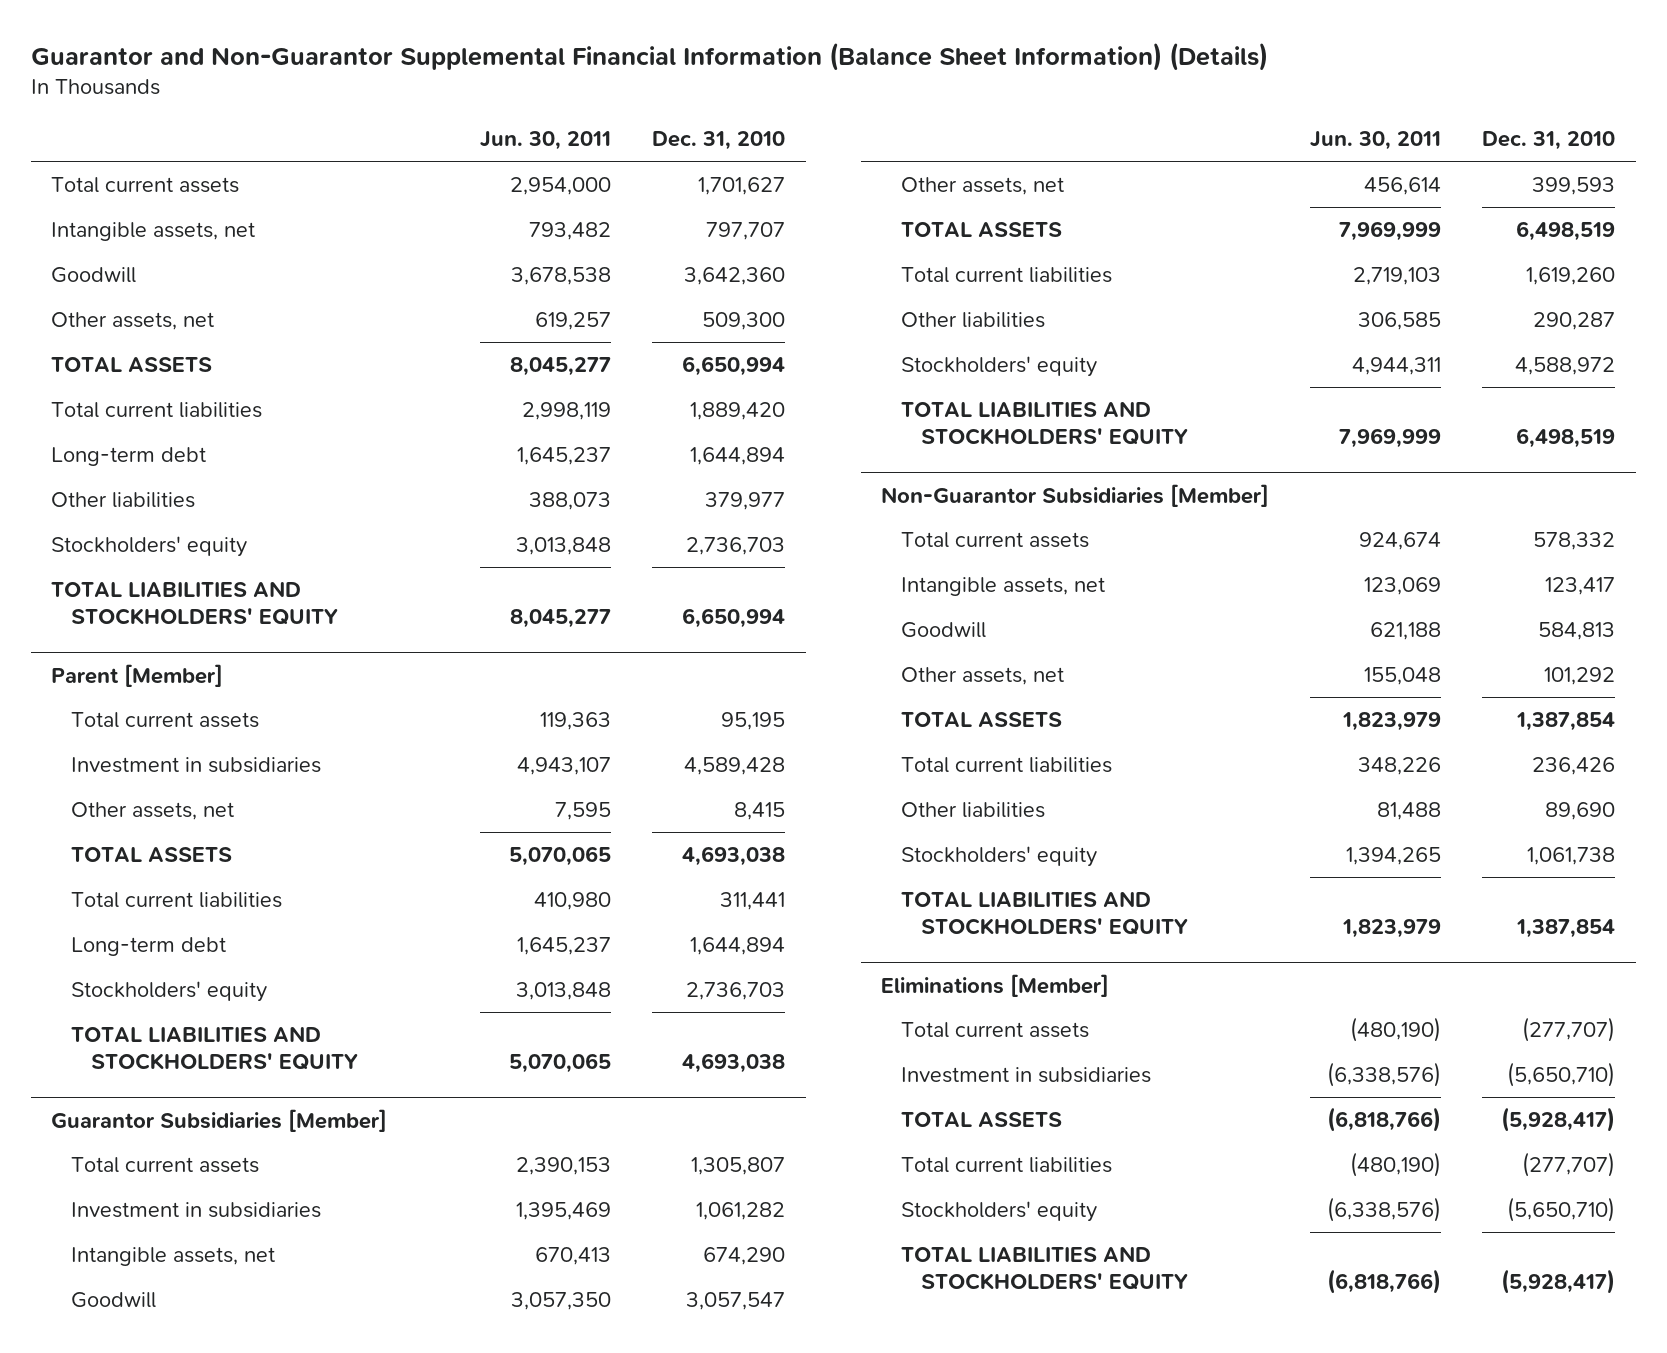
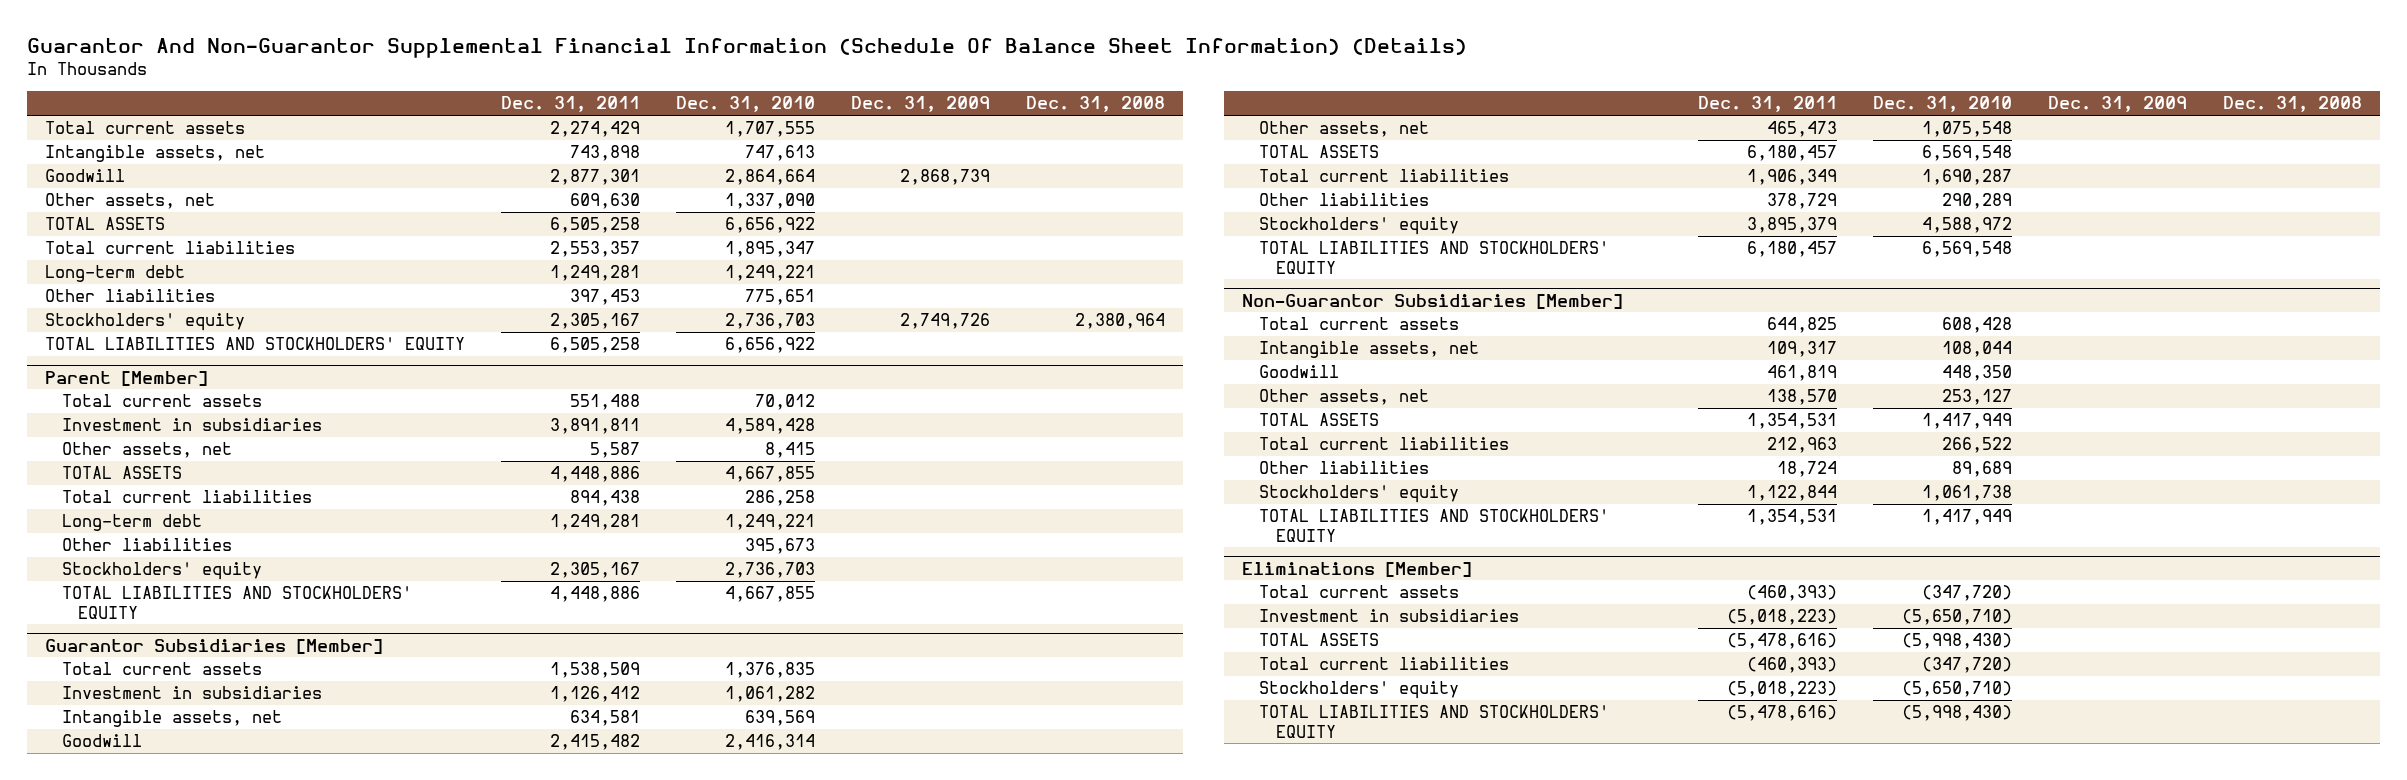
- Guarantor and Non-Guarantor Supplemental Financial Information (Balance Sheet Information) (Details)
+ Guarantor And Non-Guarantor Supplemental Financial Information (Schedule Of Balance Sheet Information) (Details)
- | Jun. 30, 2011 | Dec. 31, 2010
+ | Dec. 31, 2011 | Dec. 31, 2010 | Dec. 31, 2009 | Dec. 31, 2008
- Total current assets | 2,954,000 | 1,701,627
- Intangible assets, net | 793,482 | 797,707
- Goodwill | 3,678,538 | 3,642,360
- Other assets, net | 619,257 | 509,300
- TOTAL ASSETS | 8,045,277 | 6,650,994
- Total current liabilities | 2,998,119 | 1,889,420
- Long-term debt | 1,645,237 | 1,644,894
- Other liabilities | 388,073 | 379,977
+ Total current assets | 2,274,429 | 1,707,555 | |
+ Intangible assets, net | 743,898 | 747,613 | |
+ Goodwill | 2,877,301 | 2,864,664 | 2,868,739 |
+ Other assets, net | 609,630 | 1,337,090 | |
+ TOTAL ASSETS | 6,505,258 | 6,656,922 | |
+ Total current liabilities | 2,553,357 | 1,895,347 | |
+ Long-term debt | 1,249,281 | 1,249,221 | |
+ Other liabilities | 397,453 | 775,651 | |
- TOTAL LIABILITIES AND STOCKHOLDERS' EQUITY | 8,045,277 | 6,650,994
+ TOTAL LIABILITIES AND STOCKHOLDERS' EQUITY | 6,505,258 | 6,656,922 | |
@ Parent [Member]
- Total current assets | 119,363 | 95,195
+ Total current assets | 551,488 | 70,012 | |
- TOTAL ASSETS | 5,070,065 | 4,693,038
- Total current liabilities | 410,980 | 311,441
- Long-term debt | 1,645,237 | 1,644,894
+ TOTAL ASSETS | 4,448,886 | 4,667,855 | |
+ Total current liabilities | 894,438 | 286,258 | |
+ Long-term debt | 1,249,281 | 1,249,221 | |
+ Other liabilities | | 395,673 | |
- TOTAL LIABILITIES AND STOCKHOLDERS' EQUITY | 5,070,065 | 4,693,038
+ TOTAL LIABILITIES AND STOCKHOLDERS' EQUITY | 4,448,886 | 4,667,855 | |
@ Guarantor Subsidiaries [Member]
- Total current assets | 2,390,153 | 1,305,807
+ Total current assets | 1,538,509 | 1,376,835 | |
- Intangible assets, net | 670,413 | 674,290
- Goodwill | 3,057,350 | 3,057,547
- Other assets, net | 456,614 | 399,593
- TOTAL ASSETS | 7,969,999 | 6,498,519
- Total current liabilities | 2,719,103 | 1,619,260
- Other liabilities | 306,585 | 290,287
+ Intangible assets, net | 634,581 | 639,569 | |
+ Goodwill | 2,415,482 | 2,416,314 | |
+ Other assets, net | 465,473 | 1,075,548 | |
+ TOTAL ASSETS | 6,180,457 | 6,569,548 | |
+ Total current liabilities | 1,906,349 | 1,690,287 | |
+ Other liabilities | 378,729 | 290,289 | |
- TOTAL LIABILITIES AND STOCKHOLDERS' EQUITY | 7,969,999 | 6,498,519
+ TOTAL LIABILITIES AND STOCKHOLDERS' EQUITY | 6,180,457 | 6,569,548 | |
@ Non-Guarantor Subsidiaries [Member]
- Total current assets | 924,674 | 578,332
- Intangible assets, net | 123,069 | 123,417
- Goodwill | 621,188 | 584,813
- Other assets, net | 155,048 | 101,292
- TOTAL ASSETS | 1,823,979 | 1,387,854
- Total current liabilities | 348,226 | 236,426
- Other liabilities | 81,488 | 89,690
+ Total current assets | 644,825 | 608,428 | |
+ Intangible assets, net | 109,317 | 108,044 | |
+ Goodwill | 461,819 | 448,350 | |
+ Other assets, net | 138,570 | 253,127 | |
+ TOTAL ASSETS | 1,354,531 | 1,417,949 | |
+ Total current liabilities | 212,963 | 266,522 | |
+ Other liabilities | 18,724 | 89,689 | |
- TOTAL LIABILITIES AND STOCKHOLDERS' EQUITY | 1,823,979 | 1,387,854
+ TOTAL LIABILITIES AND STOCKHOLDERS' EQUITY | 1,354,531 | 1,417,949 | |
@ Eliminations [Member]
- Total current assets | (480,190) | (277,707)
+ Total current assets | (460,393) | (347,720) | |
- TOTAL ASSETS | (6,818,766) | (5,928,417)
- Total current liabilities | (480,190) | (277,707)
+ TOTAL ASSETS | (5,478,616) | (5,998,430) | |
+ Total current liabilities | (460,393) | (347,720) | |
- TOTAL LIABILITIES AND STOCKHOLDERS' EQUITY | (6,818,766) | (5,928,417)
+ TOTAL LIABILITIES AND STOCKHOLDERS' EQUITY | (5,478,616) | (5,998,430) | |

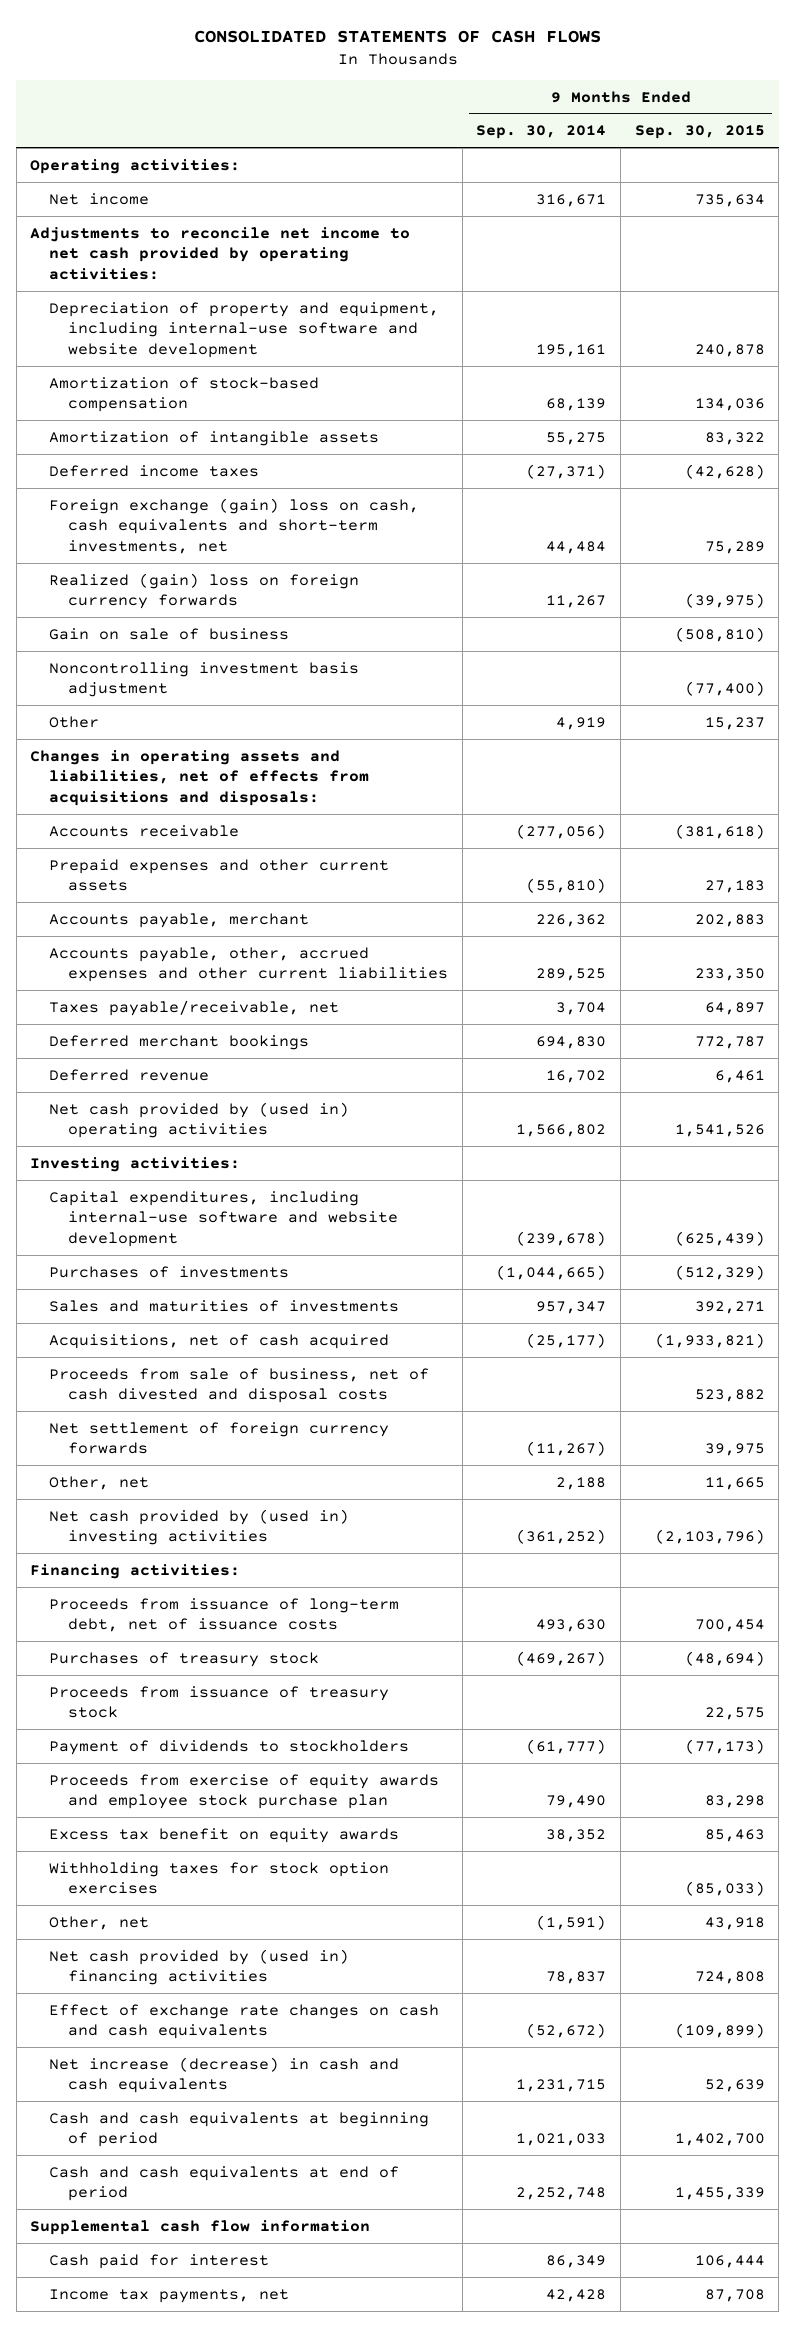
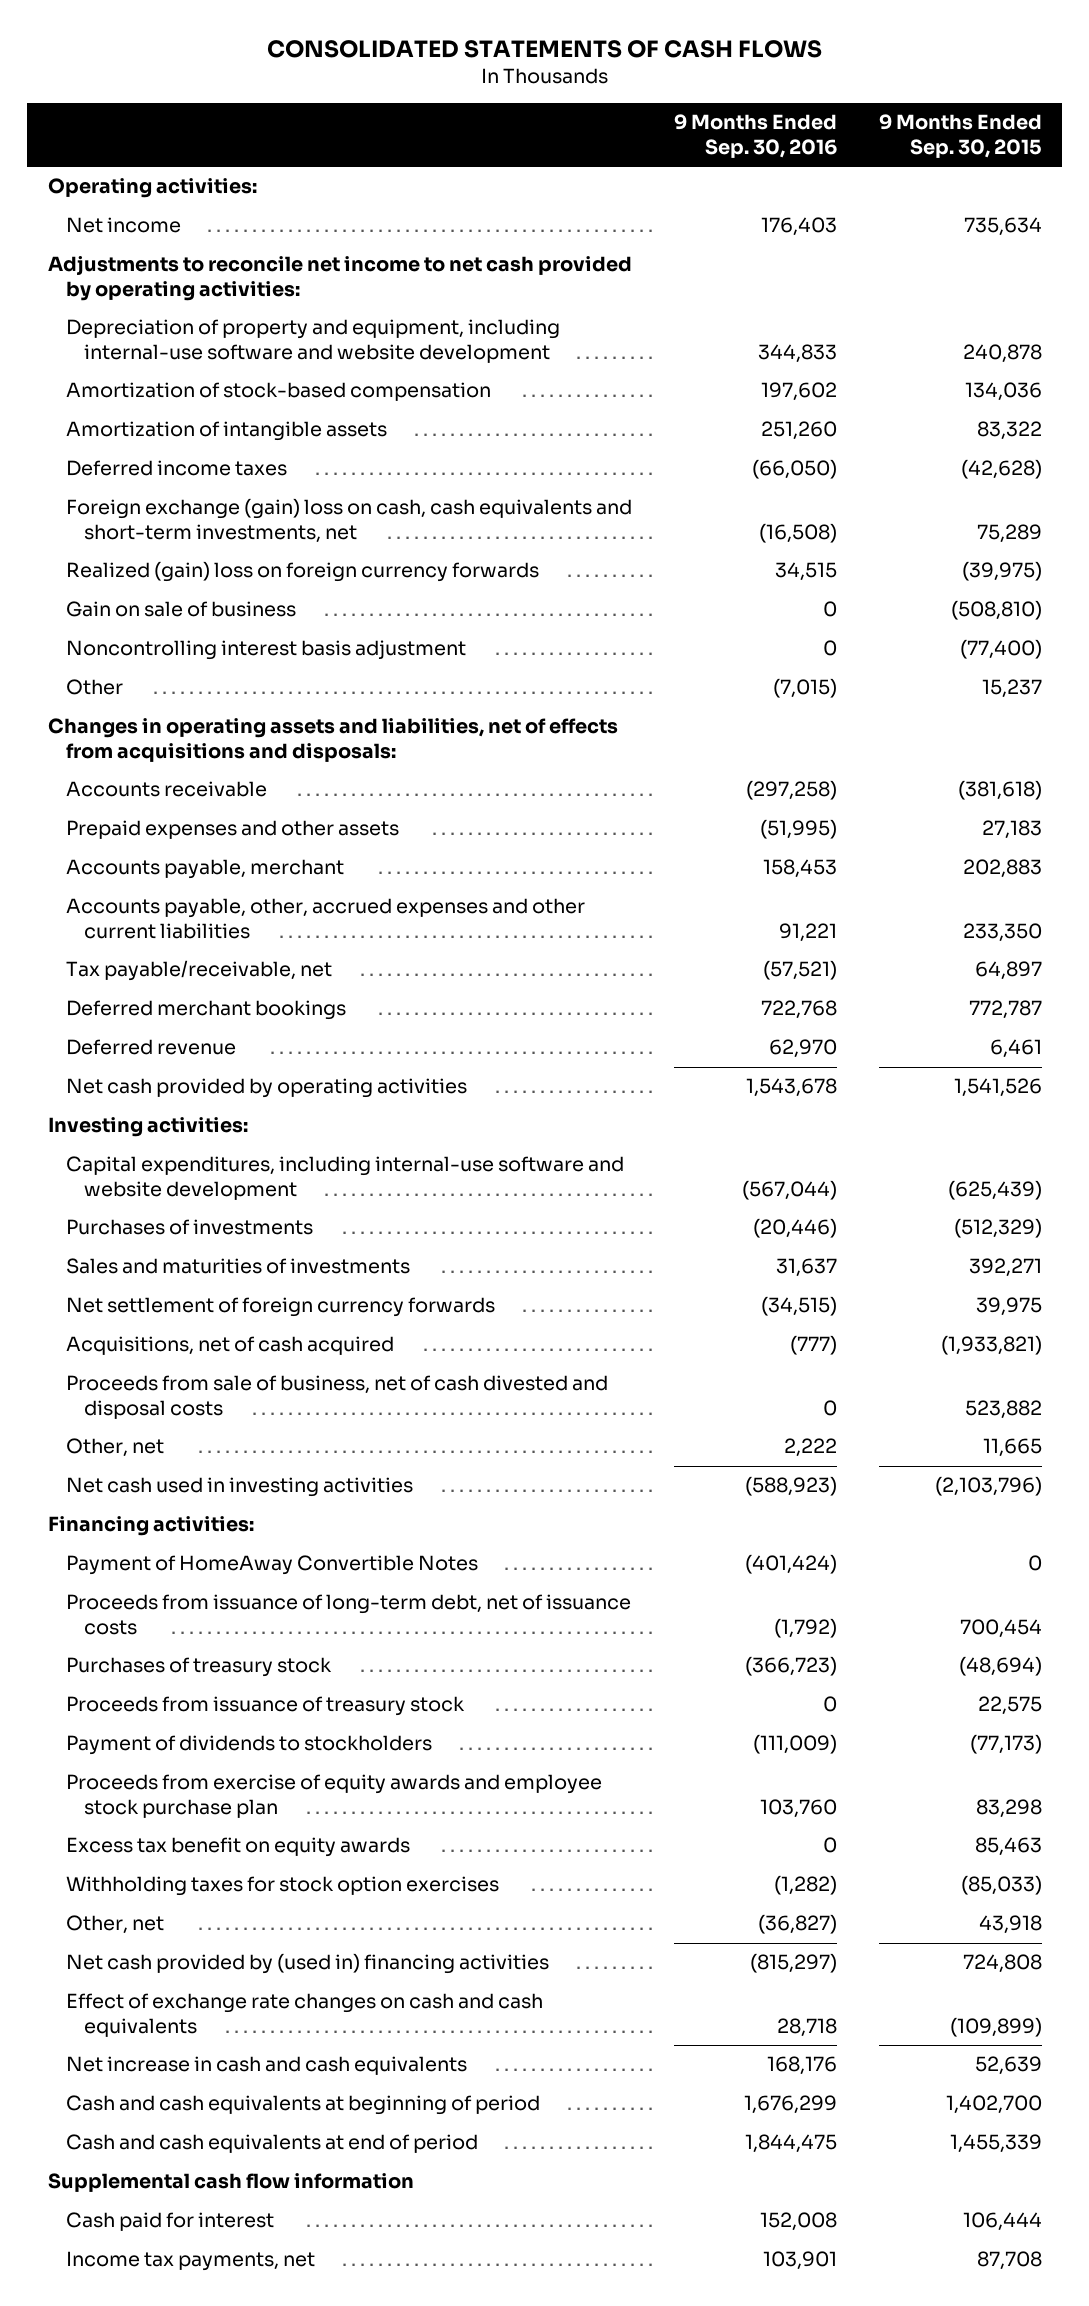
- | 9 Months Ended Sep. 30, 2014 | 9 Months Ended Sep. 30, 2015
+ | 9 Months Ended Sep. 30, 2016 | 9 Months Ended Sep. 30, 2015
- Noncontrolling investment basis adjustment | | (77,400)
+ Noncontrolling interest basis adjustment | 0 | (77,400)
- Prepaid expenses and other current assets | (55,810) | 27,183
+ Prepaid expenses and other assets | (51,995) | 27,183
- Taxes payable/receivable, net | 3,704 | 64,897
+ Tax payable/receivable, net | (57,521) | 64,897
- Net cash provided by (used in) operating activities | 1,566,802 | 1,541,526
+ Net cash provided by operating activities | 1,543,678 | 1,541,526
moved up: Net settlement of foreign currency forwards | (34,515) | 39,975
- Net cash provided by (used in) investing activities | (361,252) | (2,103,796)
+ Net cash used in investing activities | (588,923) | (2,103,796)
+ Payment of HomeAway Convertible Notes | (401,424) | 0
- Net increase (decrease) in cash and cash equivalents | 1,231,715 | 52,639
+ Net increase in cash and cash equivalents | 168,176 | 52,639

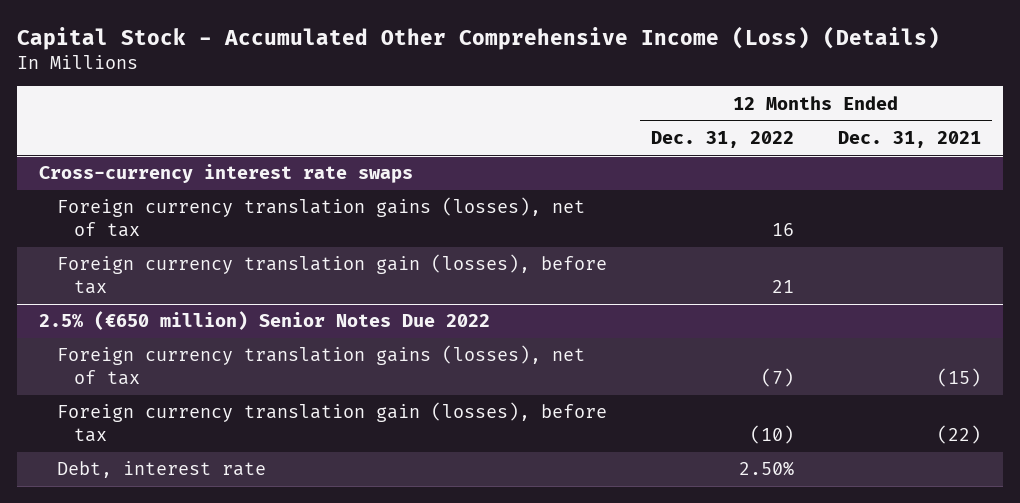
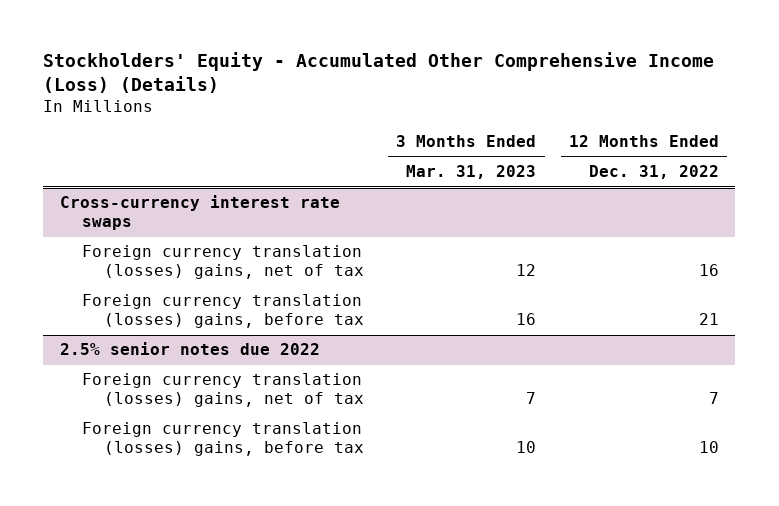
- Capital Stock - Accumulated Other Comprehensive Income (Loss) (Details)
+ Stockholders' Equity - Accumulated Other Comprehensive Income (Loss) (Details)
- | 12 Months Ended Dec. 31, 2022 | 12 Months Ended Dec. 31, 2021
+ | 3 Months Ended Mar. 31, 2023 | 12 Months Ended Dec. 31, 2022
@ Cross-currency interest rate swaps
- Foreign currency translation gains (losses), net of tax | 16 |
- Foreign currency translation gain (losses), before tax | 21 |
- 2.5% (€650 million) Senior Notes Due 2022
- Foreign currency translation gains (losses), net of tax | (7) | (15)
- Foreign currency translation gain (losses), before tax | (10) | (22)
- Debt, interest rate | 2.50% |
@ Cross-currency interest rate swaps
+ Foreign currency translation (losses) gains, net of tax | 12 | 16
+ Foreign currency translation (losses) gains, before tax | 16 | 21
+ 2.5% senior notes due 2022
+ Foreign currency translation (losses) gains, net of tax | 7 | 7
+ Foreign currency translation (losses) gains, before tax | 10 | 10

